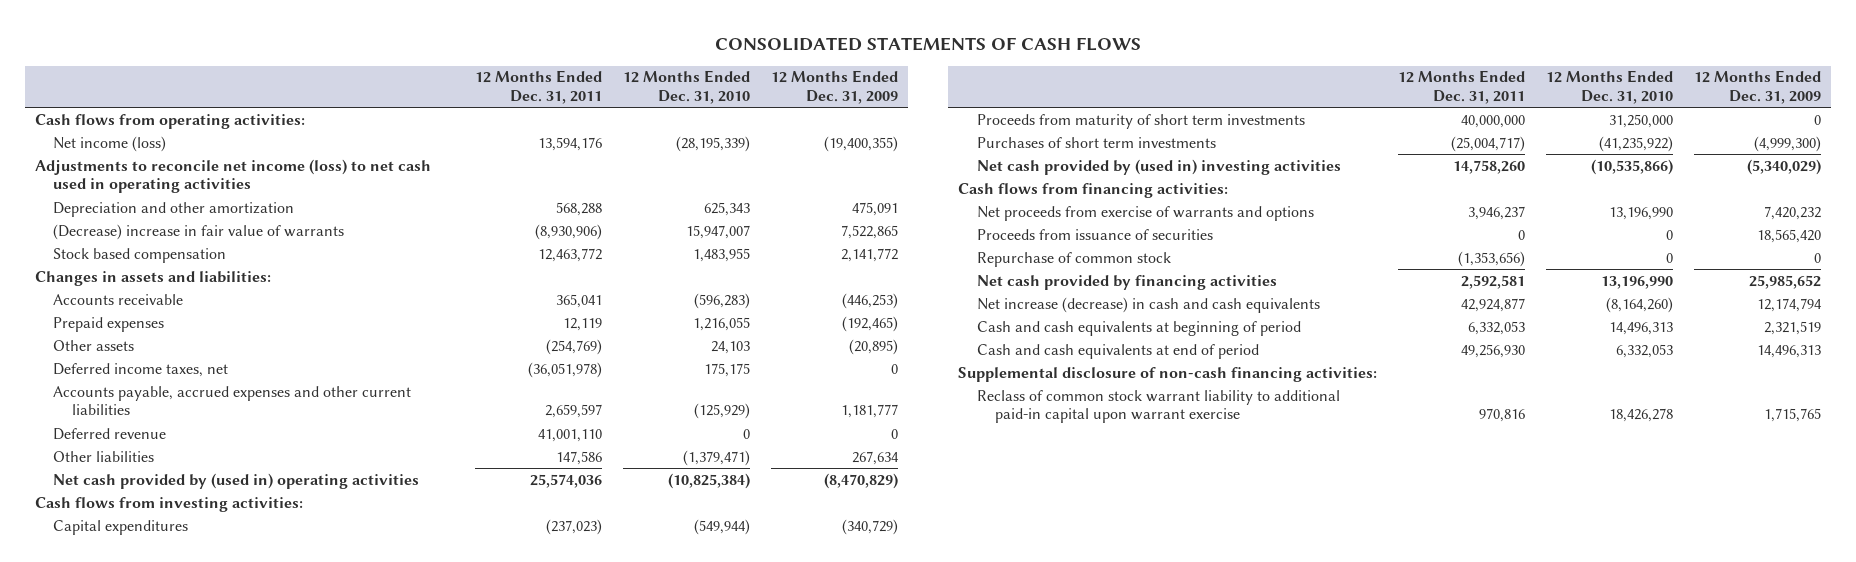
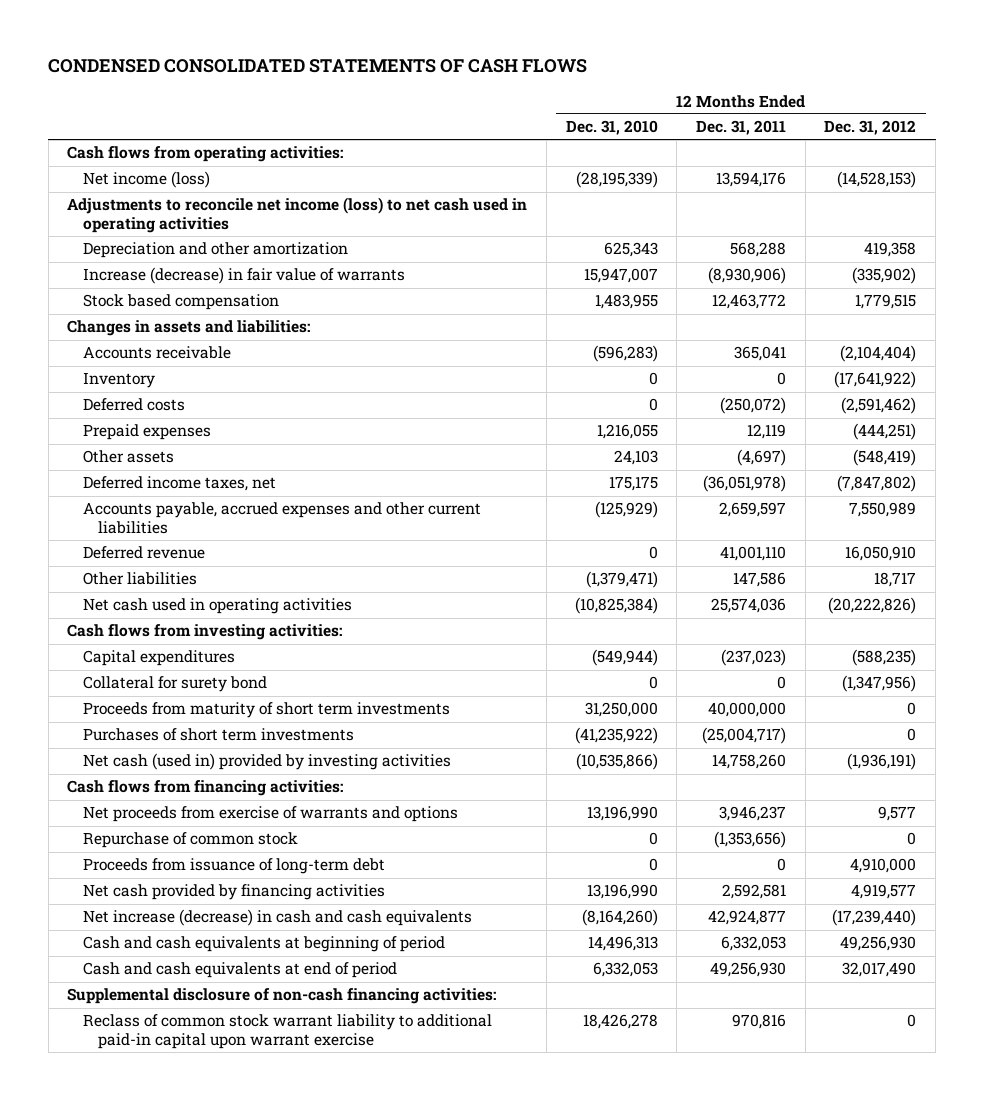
- CONSOLIDATED STATEMENTS OF CASH FLOWS
+ CONDENSED CONSOLIDATED STATEMENTS OF CASH FLOWS
- | 12 Months Ended Dec. 31, 2011 | 12 Months Ended Dec. 31, 2010 | 12 Months Ended Dec. 31, 2009
+ | 12 Months Ended Dec. 31, 2010 | 12 Months Ended Dec. 31, 2011 | 12 Months Ended Dec. 31, 2012
- (Decrease) increase in fair value of warrants | (8,930,906) | 15,947,007 | 7,522,865
+ Increase (decrease) in fair value of warrants | 15,947,007 | (8,930,906) | (335,902)
+ Inventory | 0 | 0 | (17,641,922)
+ Deferred costs | 0 | (250,072) | (2,591,462)
- Other assets | (254,769) | 24,103 | (20,895)
+ Other assets | 24,103 | (4,697) | (548,419)
- Net cash provided by (used in) operating activities | 25,574,036 | (10,825,384) | (8,470,829)
+ Net cash used in operating activities | (10,825,384) | 25,574,036 | (20,222,826)
+ Collateral for surety bond | 0 | 0 | (1,347,956)
- Net cash provided by (used in) investing activities | 14,758,260 | (10,535,866) | (5,340,029)
+ Net cash (used in) provided by investing activities | (10,535,866) | 14,758,260 | (1,936,191)
- Proceeds from issuance of securities | 0 | 0 | 18,565,420
+ Proceeds from issuance of long-term debt | 0 | 0 | 4,910,000

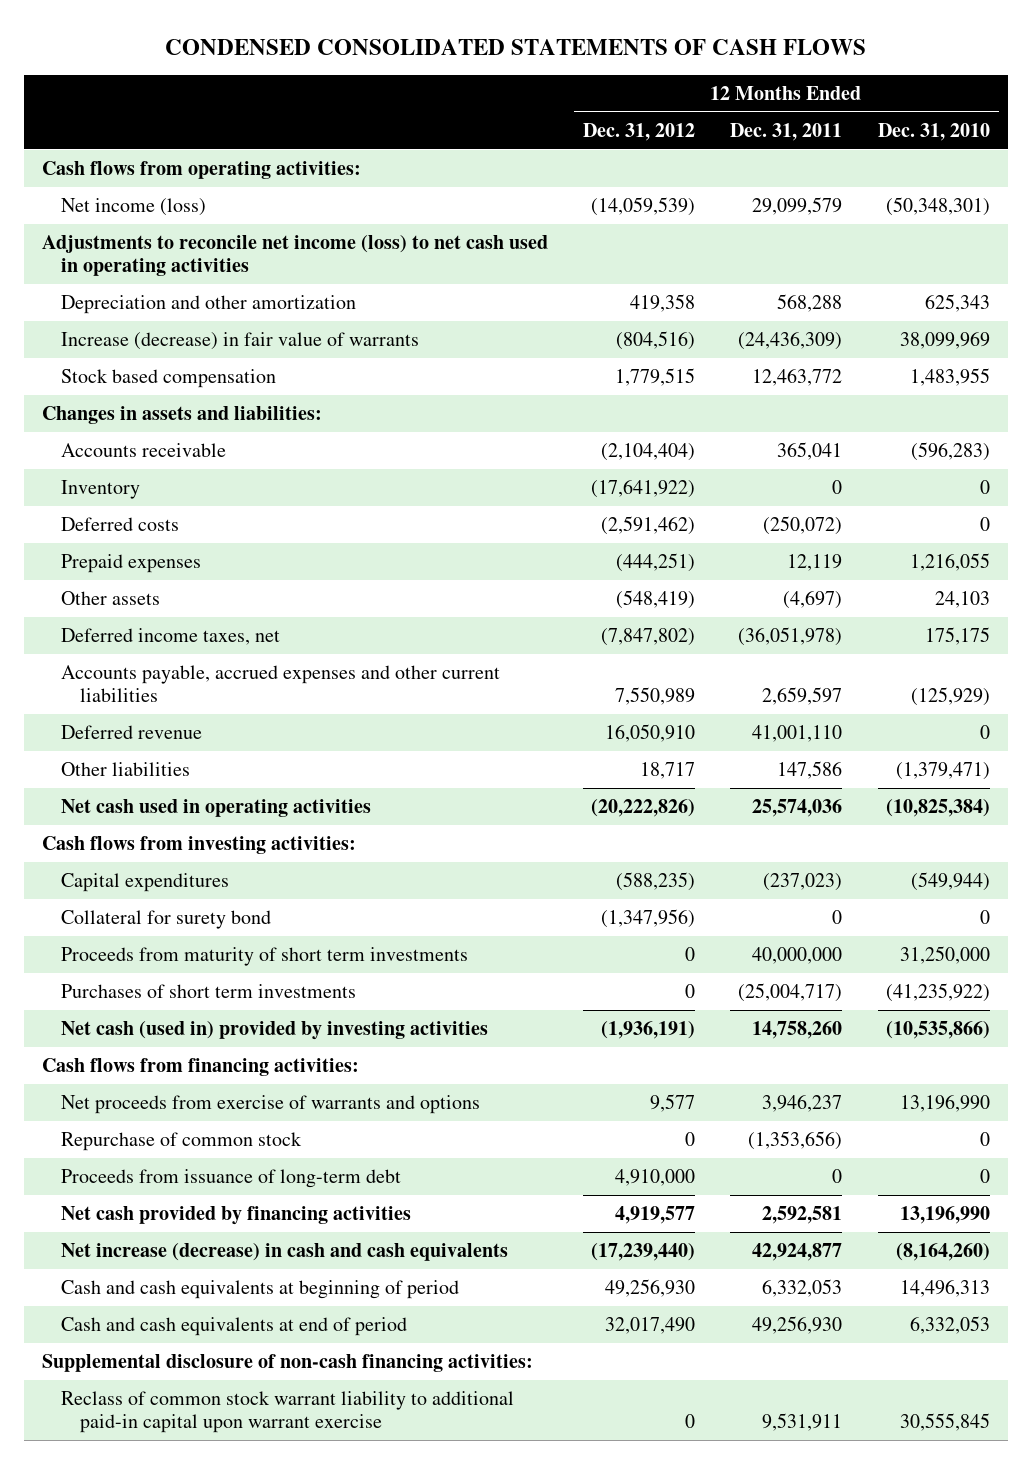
- | 12 Months Ended Dec. 31, 2010 | 12 Months Ended Dec. 31, 2011 | 12 Months Ended Dec. 31, 2012
+ | 12 Months Ended Dec. 31, 2012 | 12 Months Ended Dec. 31, 2011 | 12 Months Ended Dec. 31, 2010
- Net income (loss) | (28,195,339) | 13,594,176 | (14,528,153)
+ Net income (loss) | (14,059,539) | 29,099,579 | (50,348,301)
- Increase (decrease) in fair value of warrants | 15,947,007 | (8,930,906) | (335,902)
+ Increase (decrease) in fair value of warrants | (804,516) | (24,436,309) | 38,099,969
- Reclass of common stock warrant liability to additional paid-in capital upon warrant exercise | 18,426,278 | 970,816 | 0
+ Reclass of common stock warrant liability to additional paid-in capital upon warrant exercise | 0 | 9,531,911 | 30,555,845

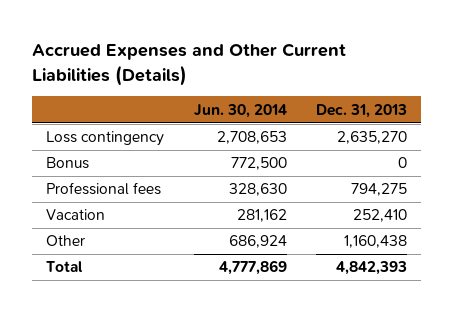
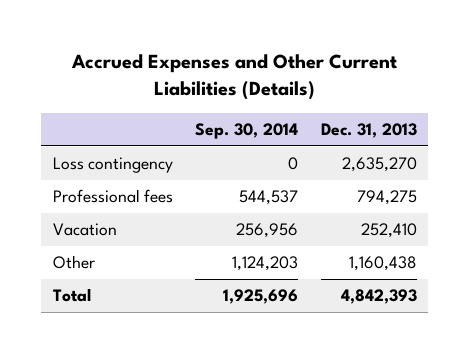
- | Jun. 30, 2014 | Dec. 31, 2013
+ | Sep. 30, 2014 | Dec. 31, 2013
- Bonus | 772,500 | 0

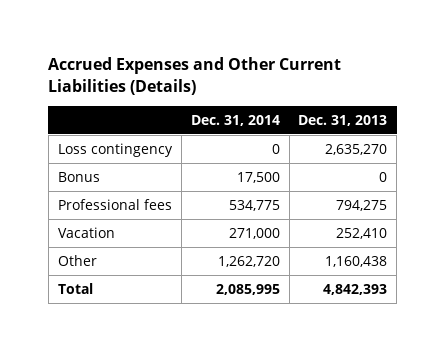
- | Sep. 30, 2014 | Dec. 31, 2013
+ | Dec. 31, 2014 | Dec. 31, 2013
+ Bonus | 17,500 | 0

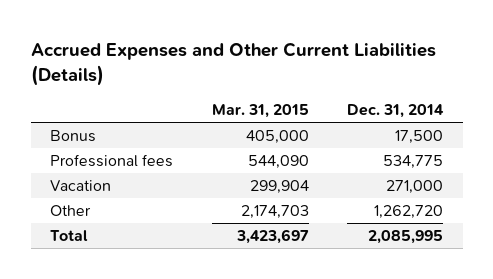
- | Dec. 31, 2014 | Dec. 31, 2013
+ | Mar. 31, 2015 | Dec. 31, 2014
- Loss contingency | 0 | 2,635,270

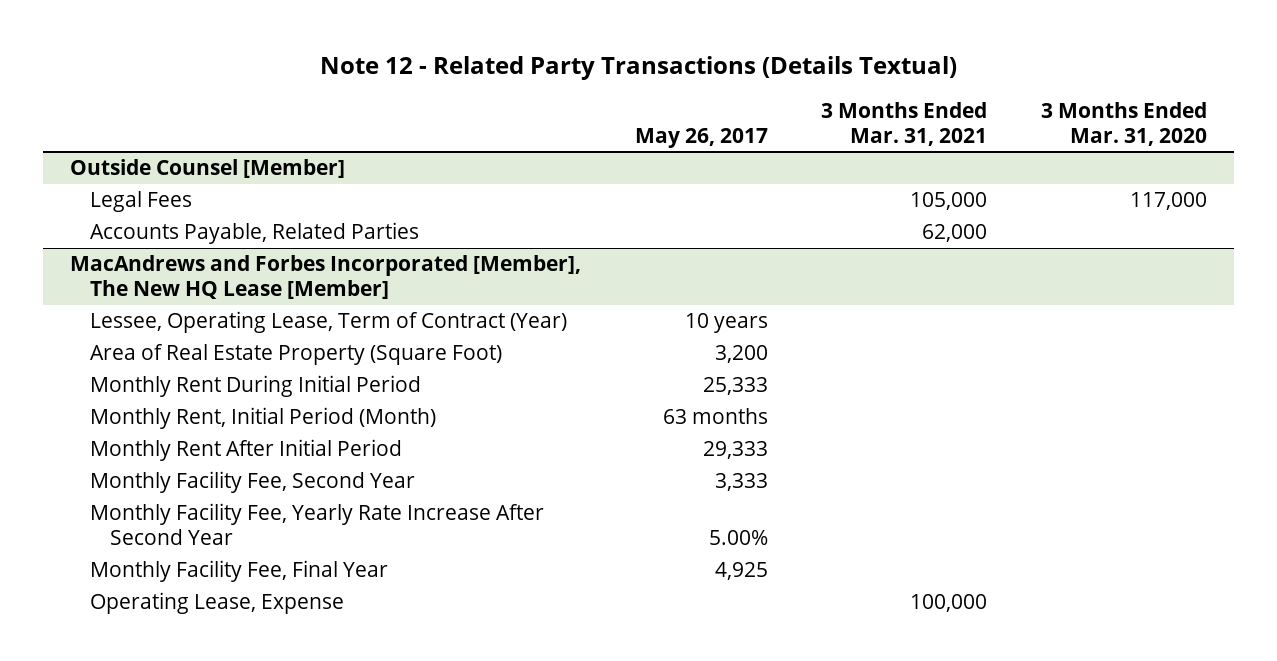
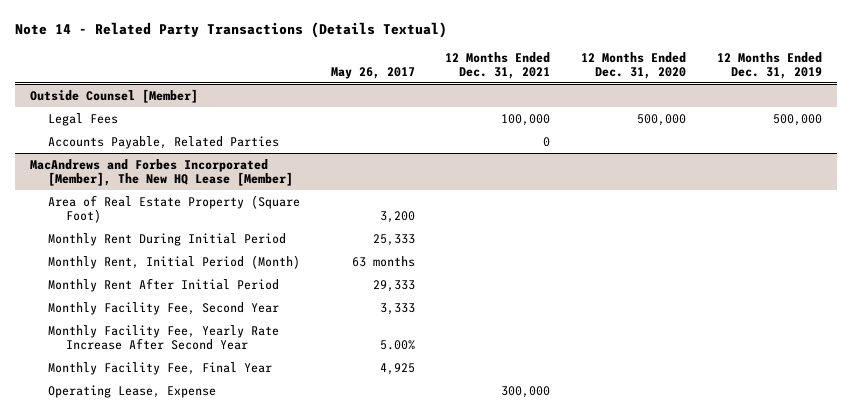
- Note 12 - Related Party Transactions (Details Textual)
+ Note 14 - Related Party Transactions (Details Textual)
- | May 26, 2017 | 3 Months Ended Mar. 31, 2021 | 3 Months Ended Mar. 31, 2020
+ | May 26, 2017 | 12 Months Ended Dec. 31, 2021 | 12 Months Ended Dec. 31, 2020 | 12 Months Ended Dec. 31, 2019
@ MacAndrews and Forbes Incorporated [Member], The New HQ Lease [Member]
- Lessee, Operating Lease, Term of Contract (Year) | 10 years | |

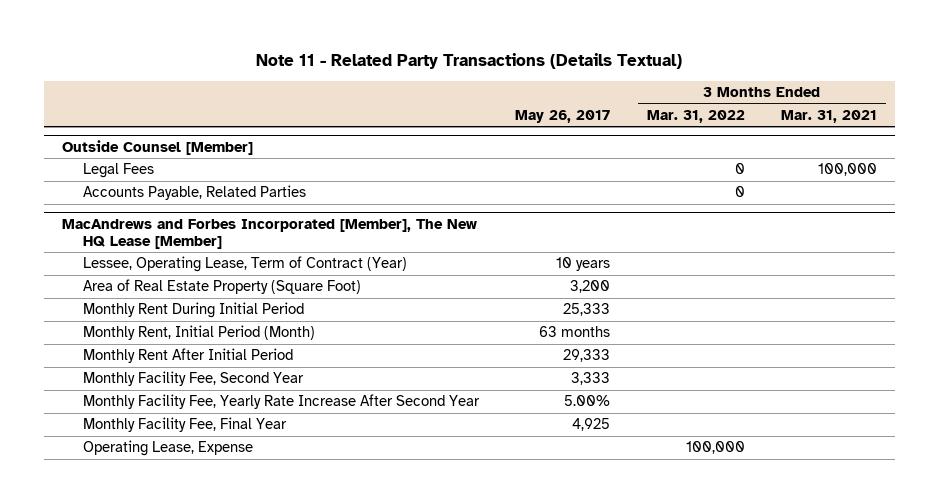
- Note 14 - Related Party Transactions (Details Textual)
+ Note 11 - Related Party Transactions (Details Textual)
- | May 26, 2017 | 12 Months Ended Dec. 31, 2021 | 12 Months Ended Dec. 31, 2020 | 12 Months Ended Dec. 31, 2019
+ | May 26, 2017 | 3 Months Ended Mar. 31, 2022 | 3 Months Ended Mar. 31, 2021
@ MacAndrews and Forbes Incorporated [Member], The New HQ Lease [Member]
+ Lessee, Operating Lease, Term of Contract (Year) | 10 years | |

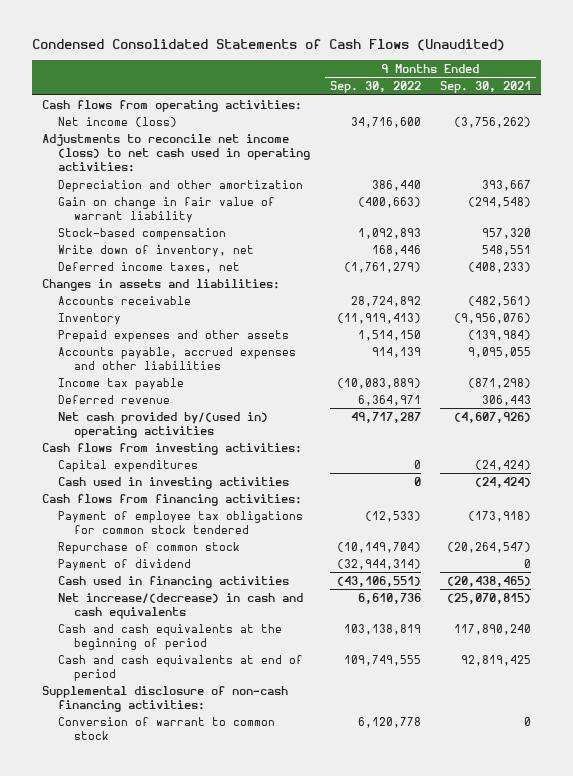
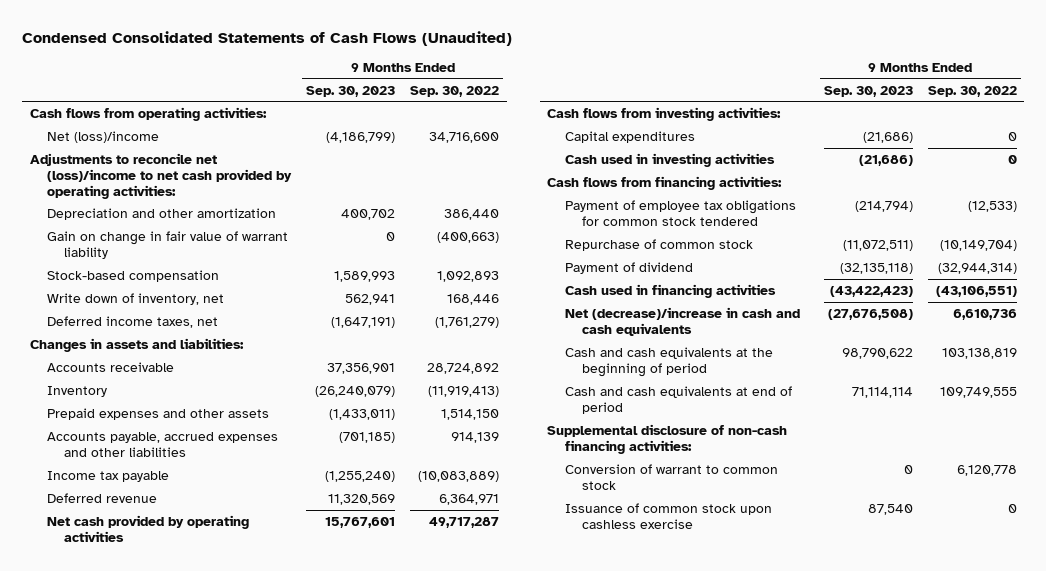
- | 9 Months Ended Sep. 30, 2022 | 9 Months Ended Sep. 30, 2021
+ | 9 Months Ended Sep. 30, 2023 | 9 Months Ended Sep. 30, 2022
- Net income (loss) | 34,716,600 | (3,756,262)
- Adjustments to reconcile net income (loss) to net cash used in operating activities:
+ Net (loss)/income | (4,186,799) | 34,716,600
+ Adjustments to reconcile net (loss)/income to net cash provided by operating activities:
- Net cash provided by/(used in) operating activities | 49,717,287 | (4,607,926)
+ Net cash provided by operating activities | 15,767,601 | 49,717,287
- Net increase/(decrease) in cash and cash equivalents | 6,610,736 | (25,070,815)
+ Net (decrease)/increase in cash and cash equivalents | (27,676,508) | 6,610,736
+ Issuance of common stock upon cashless exercise | 87,540 | 0

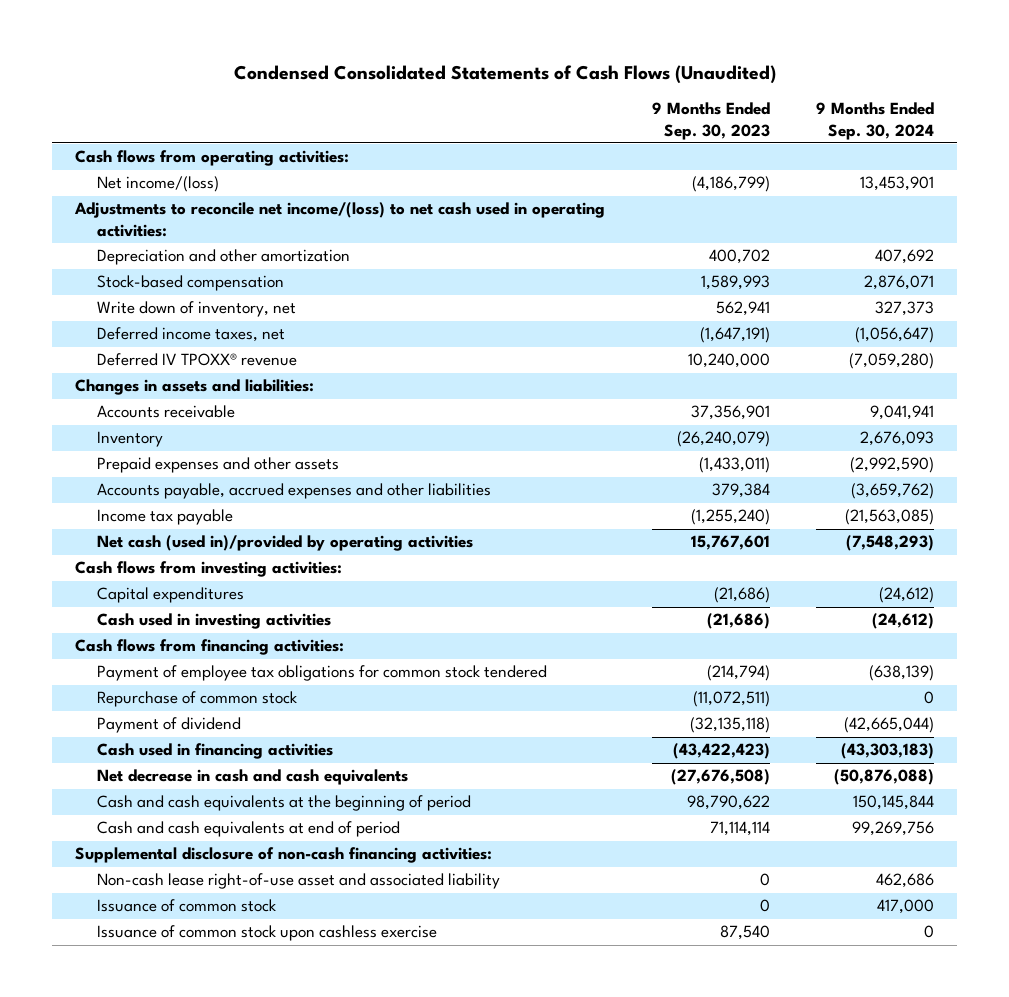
- | 9 Months Ended Sep. 30, 2023 | 9 Months Ended Sep. 30, 2022
+ | 9 Months Ended Sep. 30, 2023 | 9 Months Ended Sep. 30, 2024
- Net (loss)/income | (4,186,799) | 34,716,600
- Adjustments to reconcile net (loss)/income to net cash provided by operating activities:
+ Net income/(loss) | (4,186,799) | 13,453,901
+ Adjustments to reconcile net income/(loss) to net cash used in operating activities:
- Gain on change in fair value of warrant liability | 0 | (400,663)
+ Deferred IV TPOXX® revenue | 10,240,000 | (7,059,280)
- Accounts payable, accrued expenses and other liabilities | (701,185) | 914,139
+ Accounts payable, accrued expenses and other liabilities | 379,384 | (3,659,762)
- Deferred revenue | 11,320,569 | 6,364,971
- Net cash provided by operating activities | 15,767,601 | 49,717,287
+ Net cash (used in)/provided by operating activities | 15,767,601 | (7,548,293)
- Net (decrease)/increase in cash and cash equivalents | (27,676,508) | 6,610,736
+ Net decrease in cash and cash equivalents | (27,676,508) | (50,876,088)
- Conversion of warrant to common stock | 0 | 6,120,778
+ Non-cash lease right-of-use asset and associated liability | 0 | 462,686
+ Issuance of common stock | 0 | 417,000

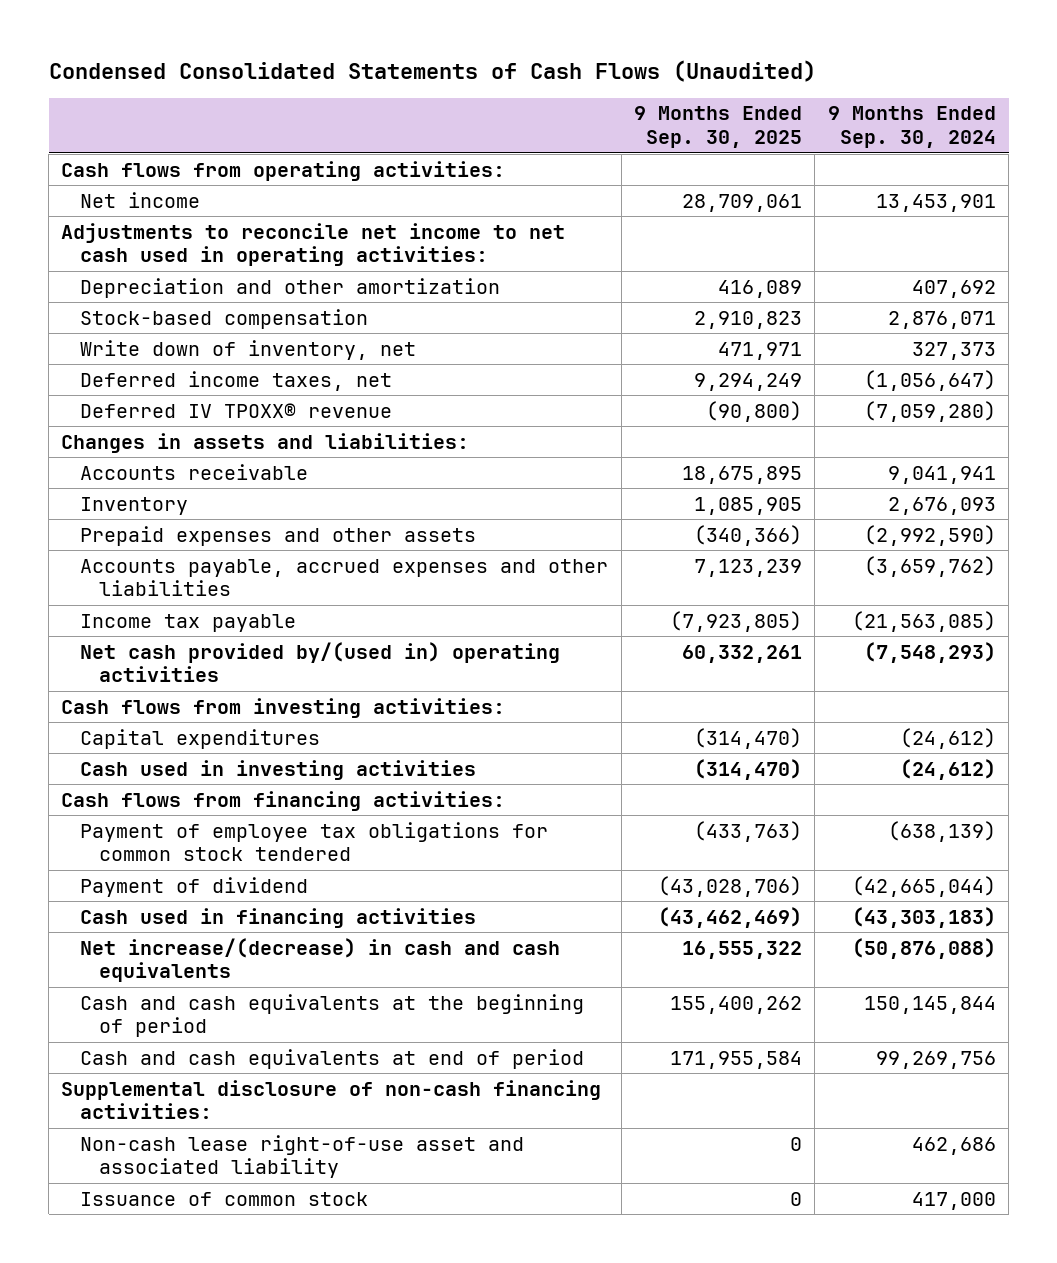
- | 9 Months Ended Sep. 30, 2023 | 9 Months Ended Sep. 30, 2024
+ | 9 Months Ended Sep. 30, 2025 | 9 Months Ended Sep. 30, 2024
- Net income/(loss) | (4,186,799) | 13,453,901
- Adjustments to reconcile net income/(loss) to net cash used in operating activities:
+ Net income | 28,709,061 | 13,453,901
+ Adjustments to reconcile net income to net cash used in operating activities:
- Net cash (used in)/provided by operating activities | 15,767,601 | (7,548,293)
+ Net cash provided by/(used in) operating activities | 60,332,261 | (7,548,293)
- Repurchase of common stock | (11,072,511) | 0
- Net decrease in cash and cash equivalents | (27,676,508) | (50,876,088)
+ Net increase/(decrease) in cash and cash equivalents | 16,555,322 | (50,876,088)
- Issuance of common stock upon cashless exercise | 87,540 | 0

